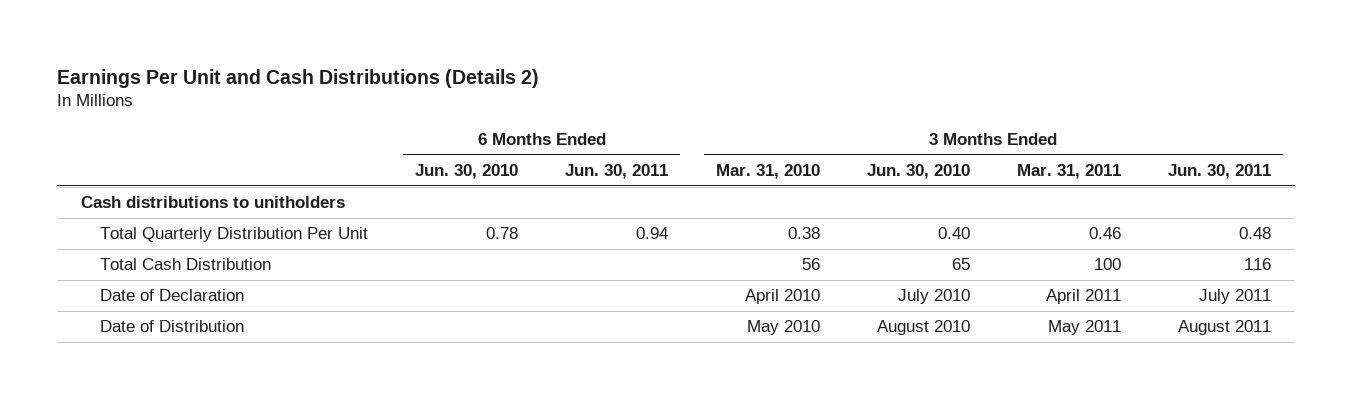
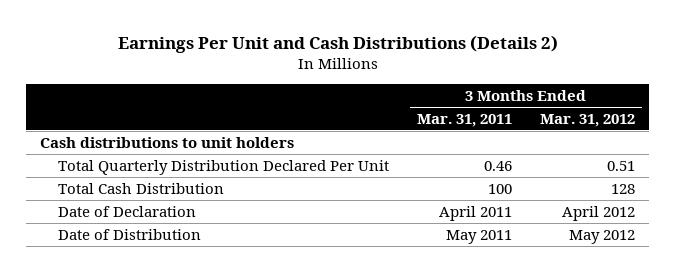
- | 6 Months Ended Jun. 30, 2010 | 6 Months Ended Jun. 30, 2011 | 3 Months Ended Mar. 31, 2010 | 3 Months Ended Jun. 30, 2010 | 3 Months Ended Mar. 31, 2011 | 3 Months Ended Jun. 30, 2011
+ | 3 Months Ended Mar. 31, 2011 | 3 Months Ended Mar. 31, 2012
- Cash distributions to unitholders
- Total Quarterly Distribution Per Unit | 0.78 | 0.94 | 0.38 | 0.40 | 0.46 | 0.48
+ Cash distributions to unit holders
+ Total Quarterly Distribution Declared Per Unit | 0.46 | 0.51

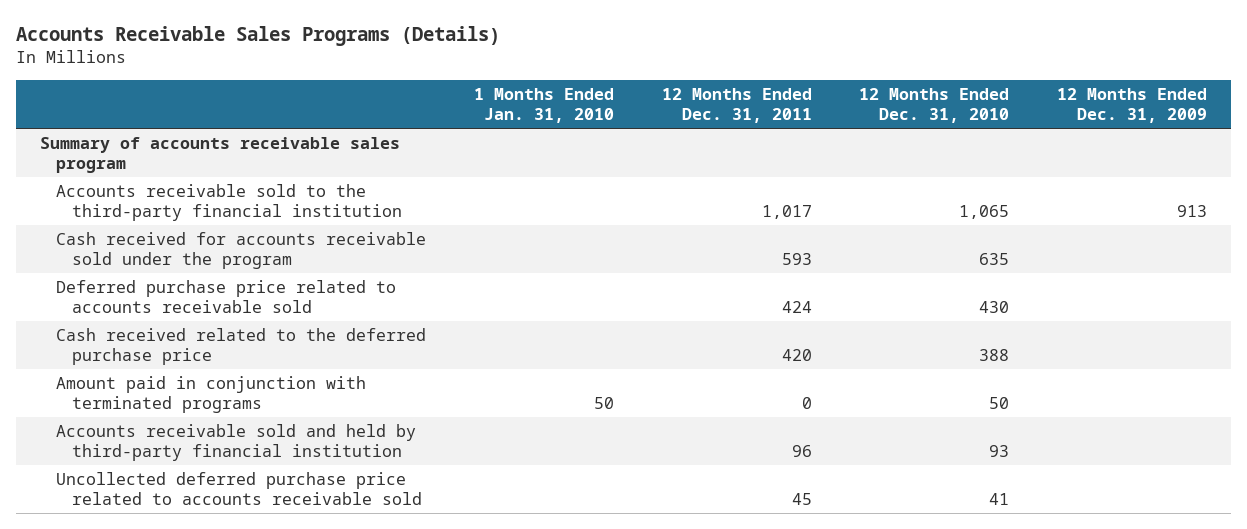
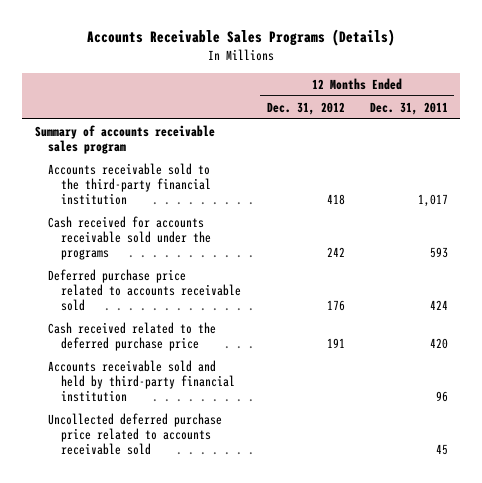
- | 1 Months Ended Jan. 31, 2010 | 12 Months Ended Dec. 31, 2011 | 12 Months Ended Dec. 31, 2010 | 12 Months Ended Dec. 31, 2009
+ | 12 Months Ended Dec. 31, 2012 | 12 Months Ended Dec. 31, 2011
- Cash received for accounts receivable sold under the program | | 593 | 635 |
+ Cash received for accounts receivable sold under the programs | 242 | 593
- Amount paid in conjunction with terminated programs | 50 | 0 | 50 |

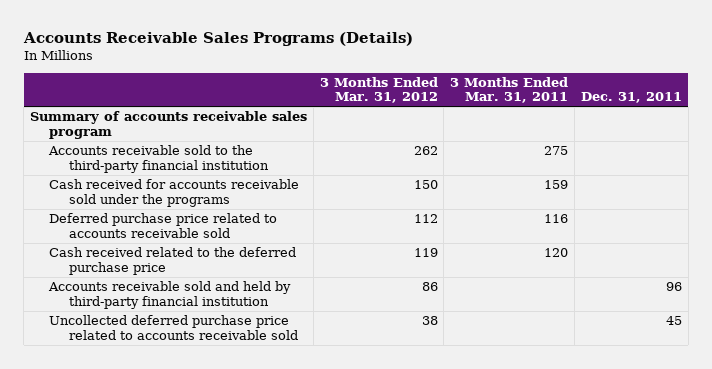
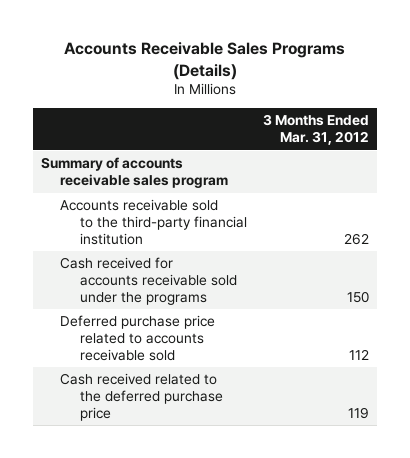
- | 3 Months Ended Mar. 31, 2012 | 3 Months Ended Mar. 31, 2011 | Dec. 31, 2011
+ | 3 Months Ended Mar. 31, 2012
- Accounts receivable sold and held by third-party financial institution | 86 | | 96
- Uncollected deferred purchase price related to accounts receivable sold | 38 | | 45

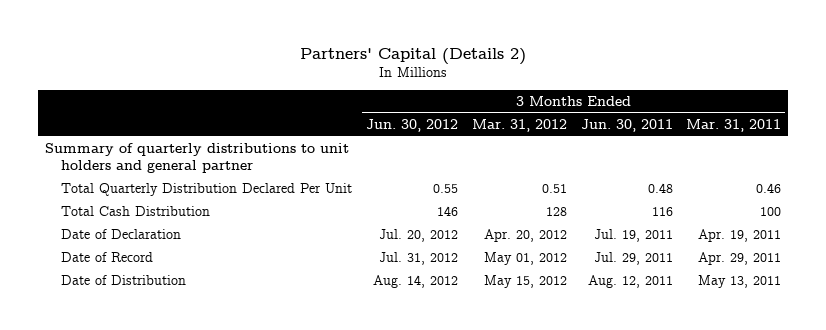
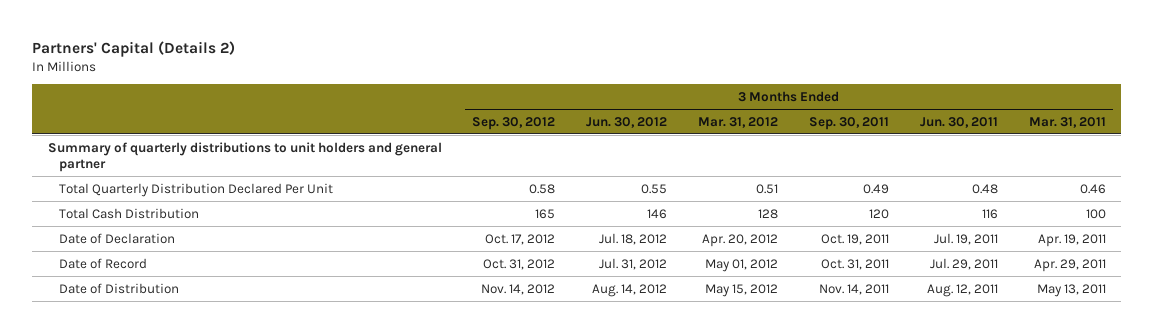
- | 3 Months Ended Jun. 30, 2012 | 3 Months Ended Mar. 31, 2012 | 3 Months Ended Jun. 30, 2011 | 3 Months Ended Mar. 31, 2011
+ | 3 Months Ended Sep. 30, 2012 | 3 Months Ended Jun. 30, 2012 | 3 Months Ended Mar. 31, 2012 | 3 Months Ended Sep. 30, 2011 | 3 Months Ended Jun. 30, 2011 | 3 Months Ended Mar. 31, 2011
- Date of Declaration | Jul. 20, 2012 | Apr. 20, 2012 | Jul. 19, 2011 | Apr. 19, 2011
+ Date of Declaration | Oct. 17, 2012 | Jul. 18, 2012 | Apr. 20, 2012 | Oct. 19, 2011 | Jul. 19, 2011 | Apr. 19, 2011

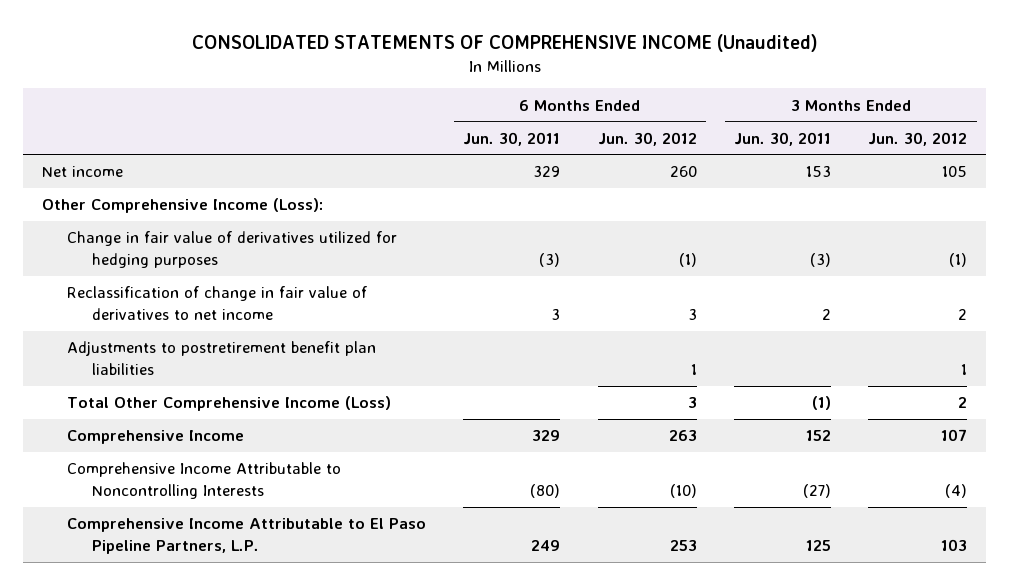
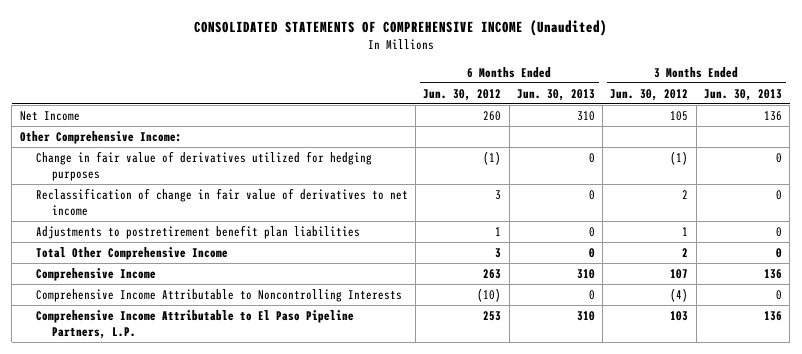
- | 6 Months Ended Jun. 30, 2011 | 6 Months Ended Jun. 30, 2012 | 3 Months Ended Jun. 30, 2011 | 3 Months Ended Jun. 30, 2012
+ | 6 Months Ended Jun. 30, 2012 | 6 Months Ended Jun. 30, 2013 | 3 Months Ended Jun. 30, 2012 | 3 Months Ended Jun. 30, 2013
- Net income | 329 | 260 | 153 | 105
- Other Comprehensive Income (Loss):
+ Net Income | 260 | 310 | 105 | 136
+ Other Comprehensive Income:
- Total Other Comprehensive Income (Loss) | | 3 | (1) | 2
+ Total Other Comprehensive Income | 3 | 0 | 2 | 0

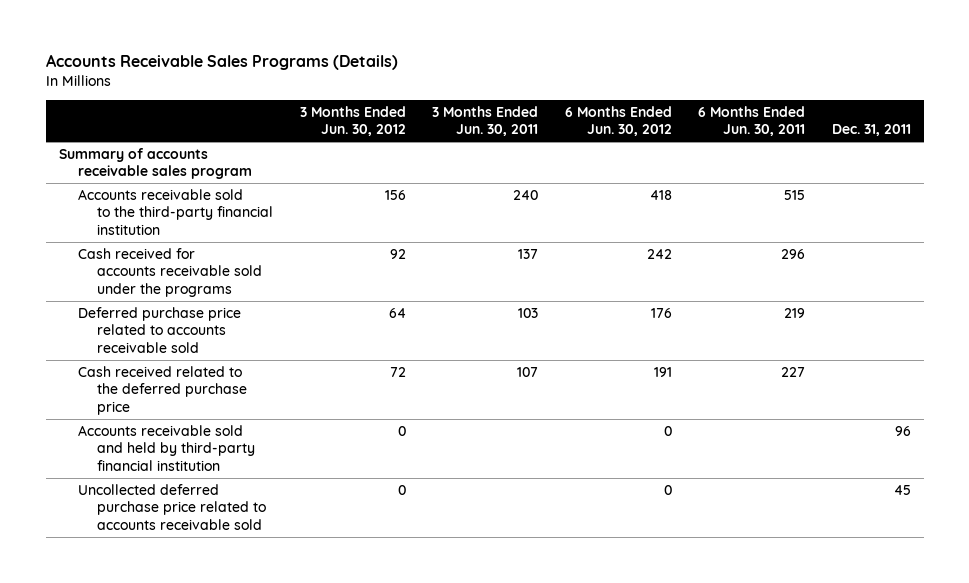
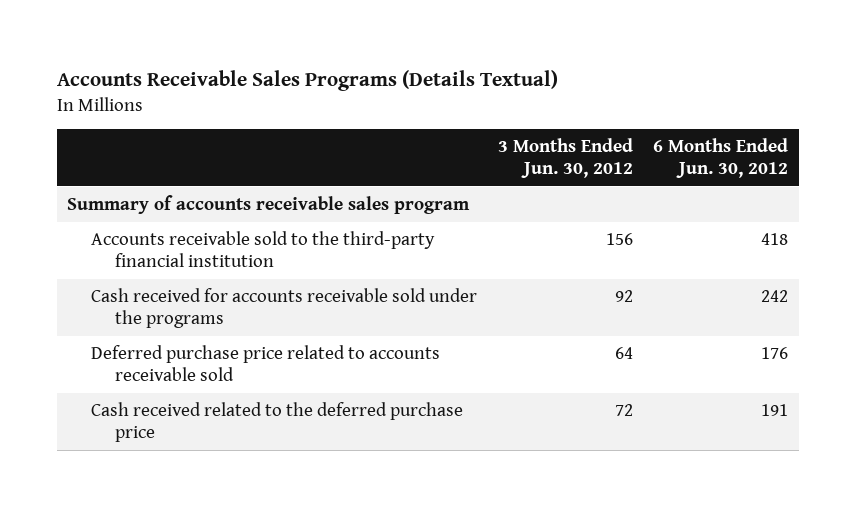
- Accounts Receivable Sales Programs (Details)
+ Accounts Receivable Sales Programs (Details Textual)
- | 3 Months Ended Jun. 30, 2012 | 3 Months Ended Jun. 30, 2011 | 6 Months Ended Jun. 30, 2012 | 6 Months Ended Jun. 30, 2011 | Dec. 31, 2011
+ | 3 Months Ended Jun. 30, 2012 | 6 Months Ended Jun. 30, 2012
- Accounts receivable sold and held by third-party financial institution | 0 | | 0 | | 96
- Uncollected deferred purchase price related to accounts receivable sold | 0 | | 0 | | 45

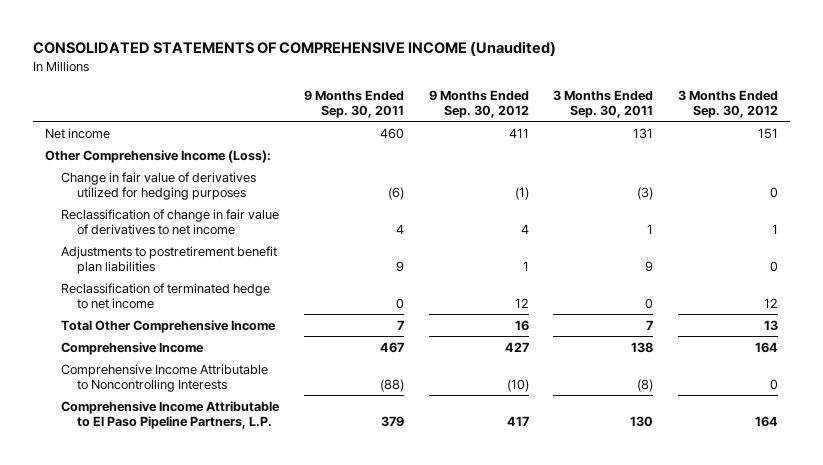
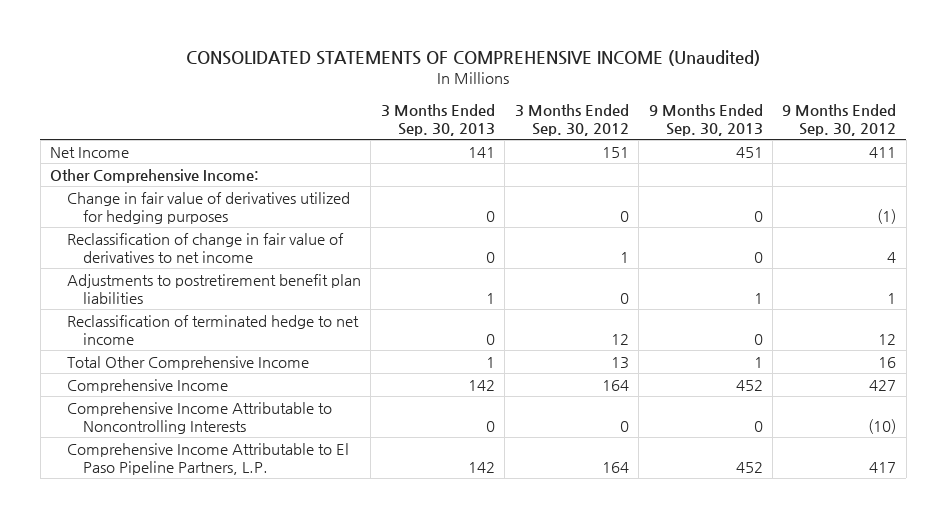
- | 9 Months Ended Sep. 30, 2011 | 9 Months Ended Sep. 30, 2012 | 3 Months Ended Sep. 30, 2011 | 3 Months Ended Sep. 30, 2012
+ | 3 Months Ended Sep. 30, 2013 | 3 Months Ended Sep. 30, 2012 | 9 Months Ended Sep. 30, 2013 | 9 Months Ended Sep. 30, 2012
- Net income | 460 | 411 | 131 | 151
- Other Comprehensive Income (Loss):
+ Net Income | 141 | 151 | 451 | 411
+ Other Comprehensive Income:

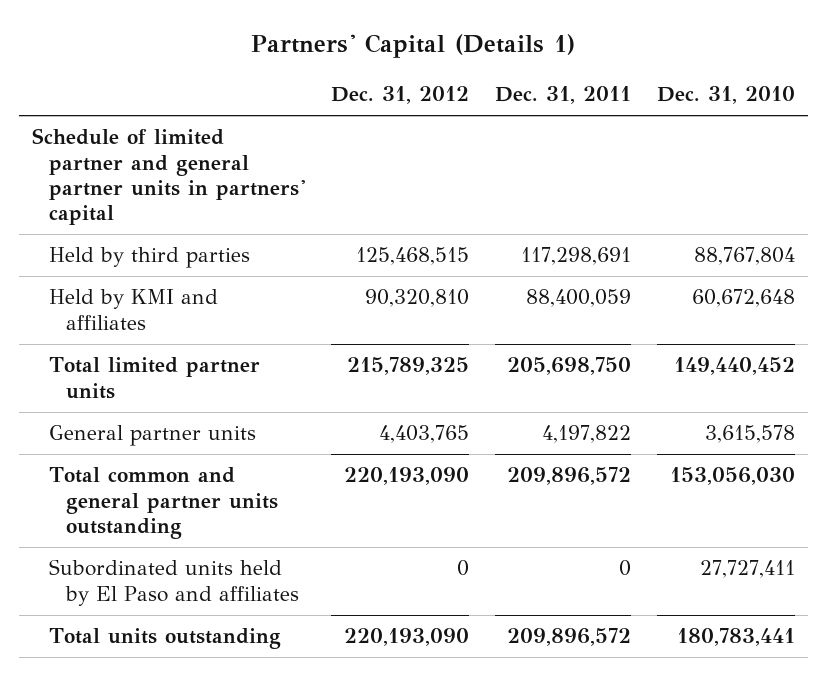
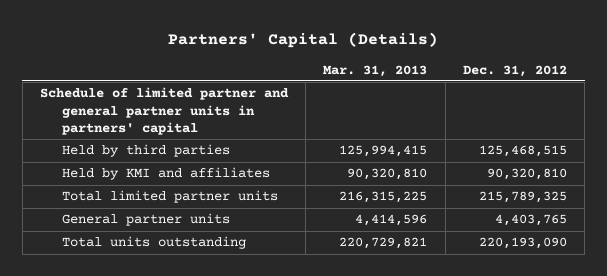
- Partners' Capital (Details 1)
+ Partners' Capital (Details)
- | Dec. 31, 2012 | Dec. 31, 2011 | Dec. 31, 2010
+ | Mar. 31, 2013 | Dec. 31, 2012
- Total common and general partner units outstanding | 220,193,090 | 209,896,572 | 153,056,030
- Subordinated units held by El Paso and affiliates | 0 | 0 | 27,727,411

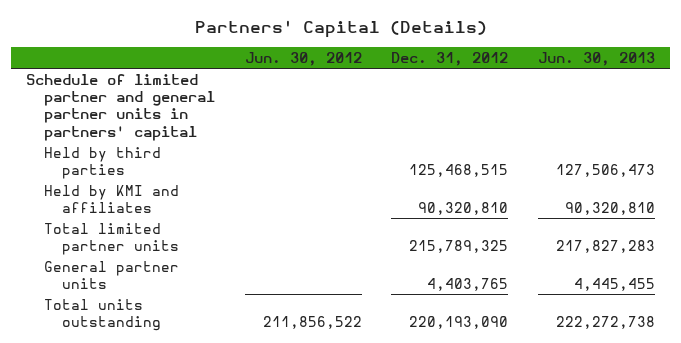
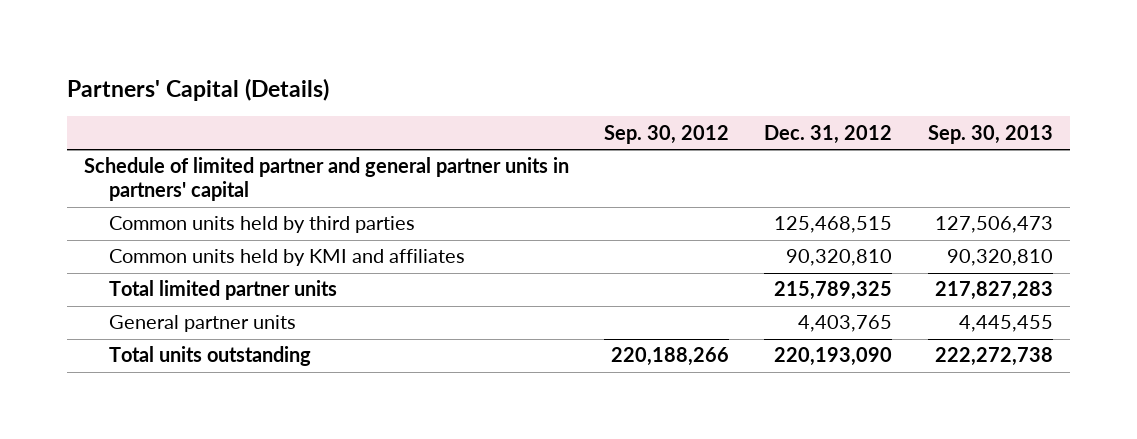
- | Jun. 30, 2012 | Dec. 31, 2012 | Jun. 30, 2013
+ | Sep. 30, 2012 | Dec. 31, 2012 | Sep. 30, 2013
- Held by third parties | | 125,468,515 | 127,506,473
- Held by KMI and affiliates | | 90,320,810 | 90,320,810
+ Common units held by third parties | | 125,468,515 | 127,506,473
+ Common units held by KMI and affiliates | | 90,320,810 | 90,320,810

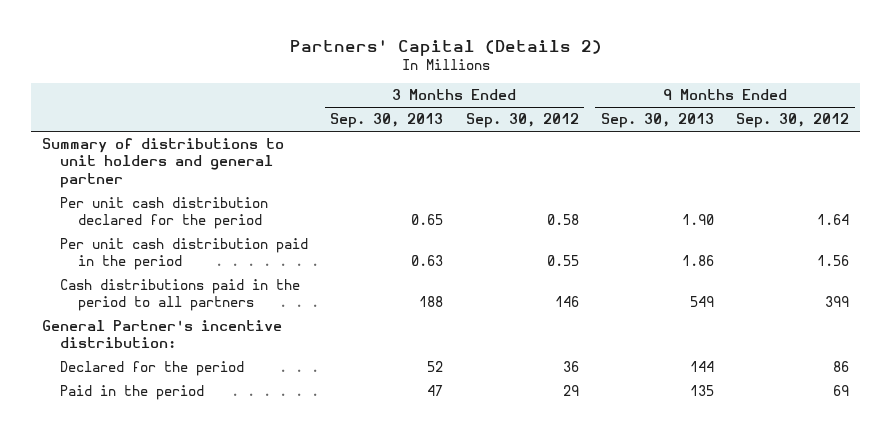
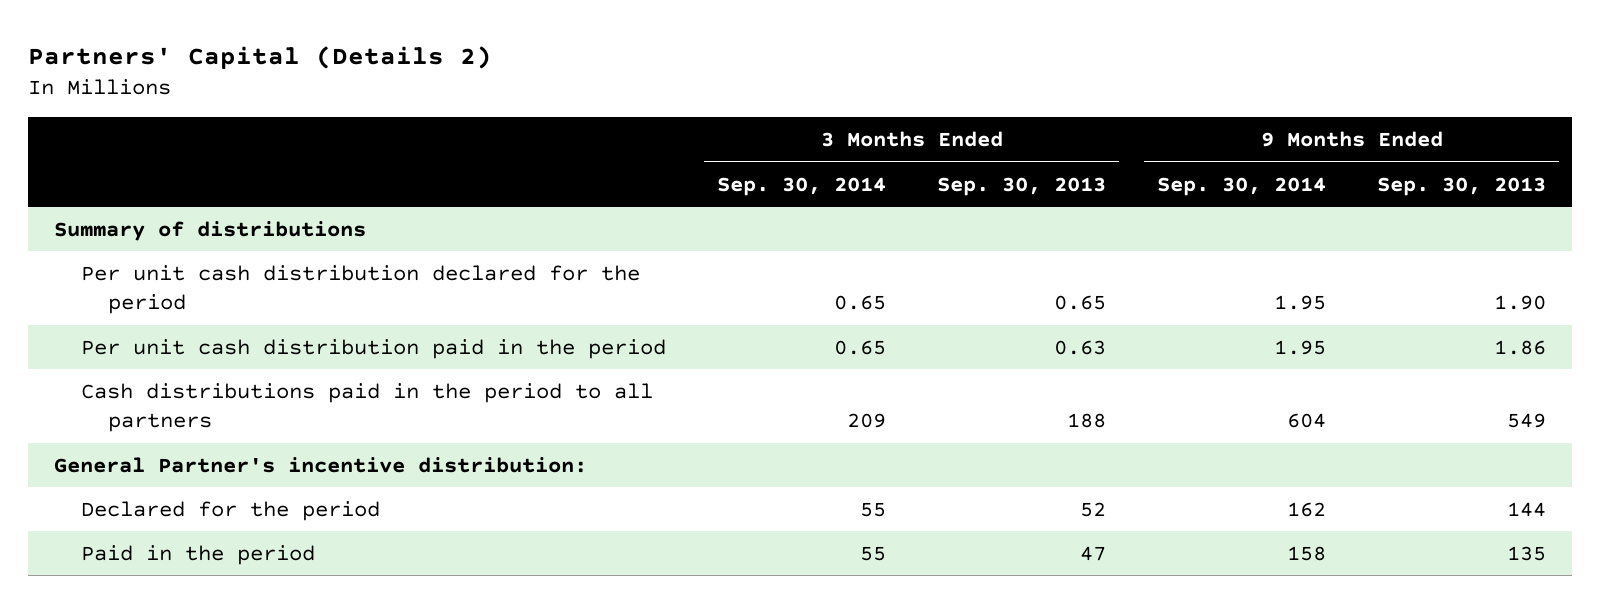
- | 3 Months Ended Sep. 30, 2013 | 3 Months Ended Sep. 30, 2012 | 9 Months Ended Sep. 30, 2013 | 9 Months Ended Sep. 30, 2012
+ | 3 Months Ended Sep. 30, 2014 | 3 Months Ended Sep. 30, 2013 | 9 Months Ended Sep. 30, 2014 | 9 Months Ended Sep. 30, 2013
- Summary of distributions to unit holders and general partner
+ Summary of distributions

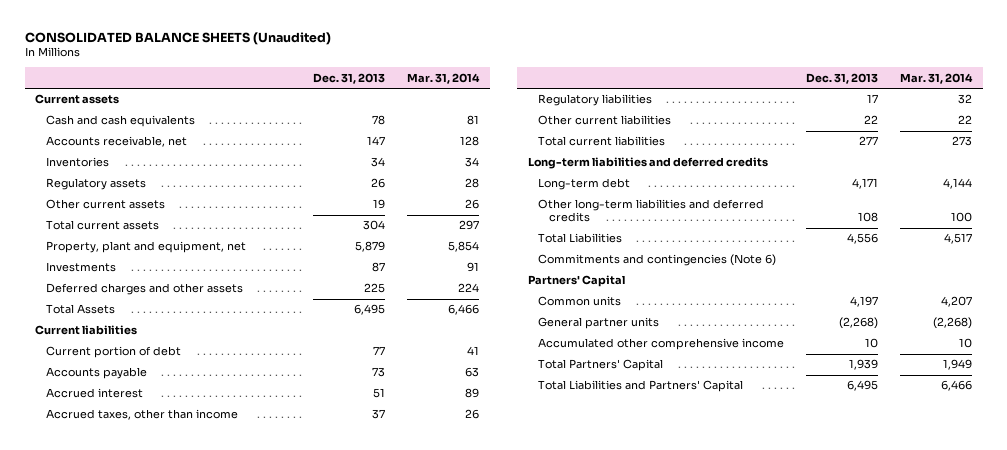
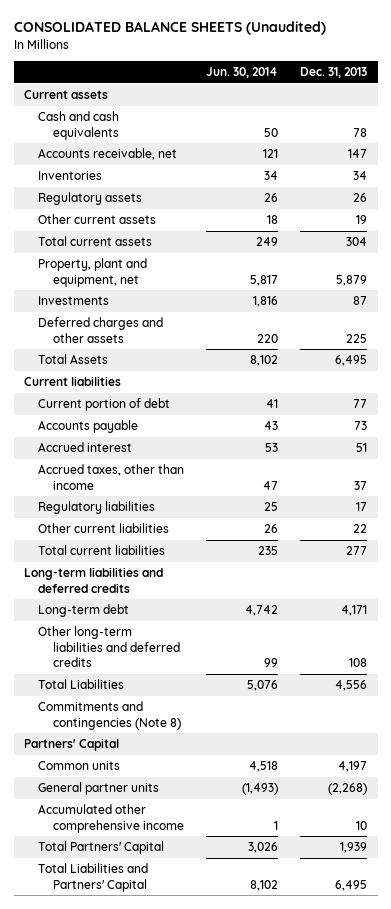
- | Dec. 31, 2013 | Mar. 31, 2014
+ | Jun. 30, 2014 | Dec. 31, 2013
- Commitments and contingencies (Note 6)
+ Commitments and contingencies (Note 8)

